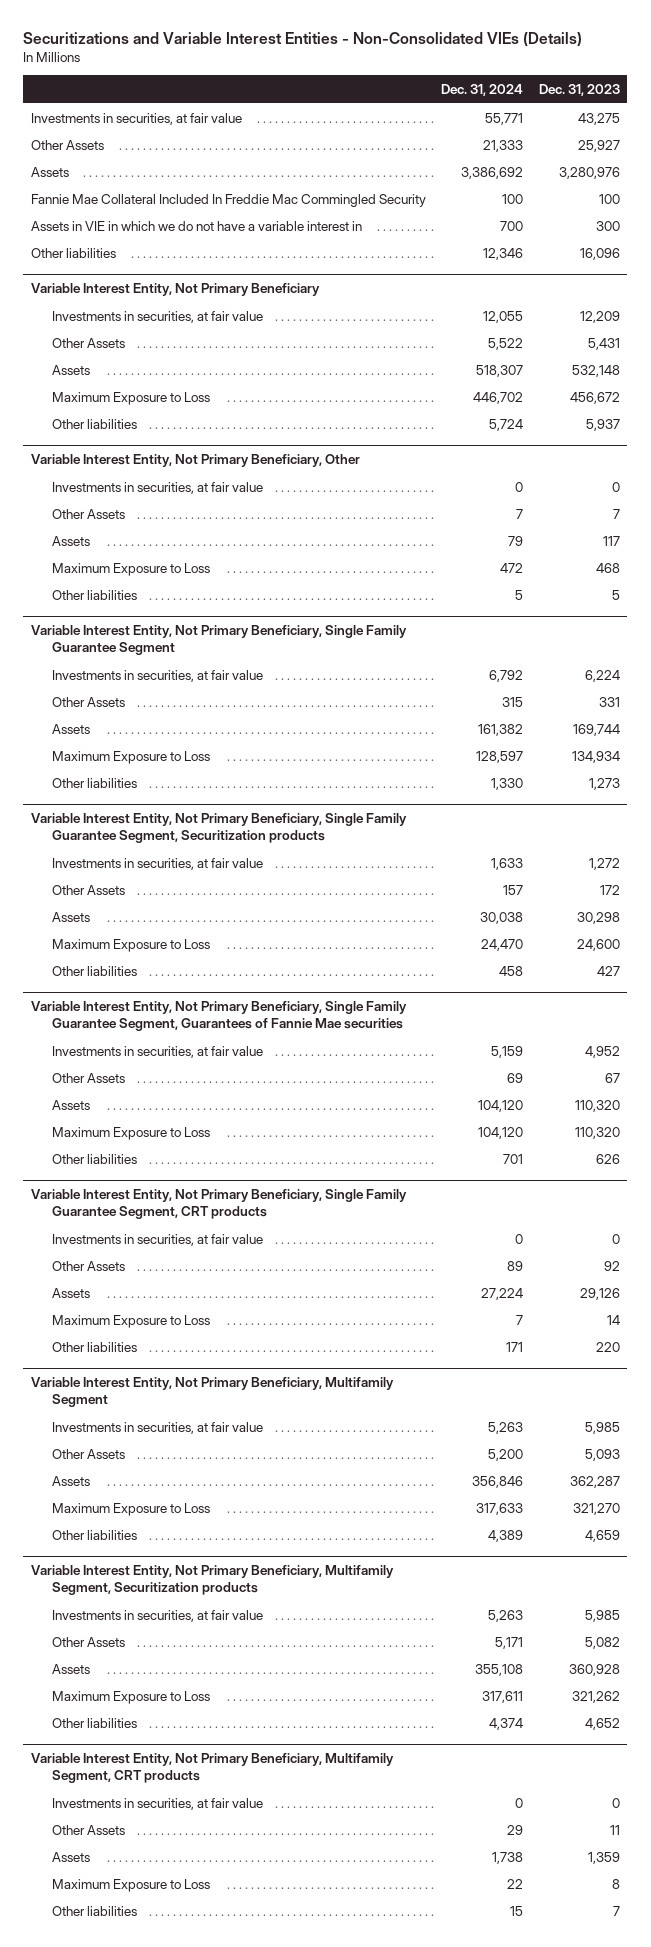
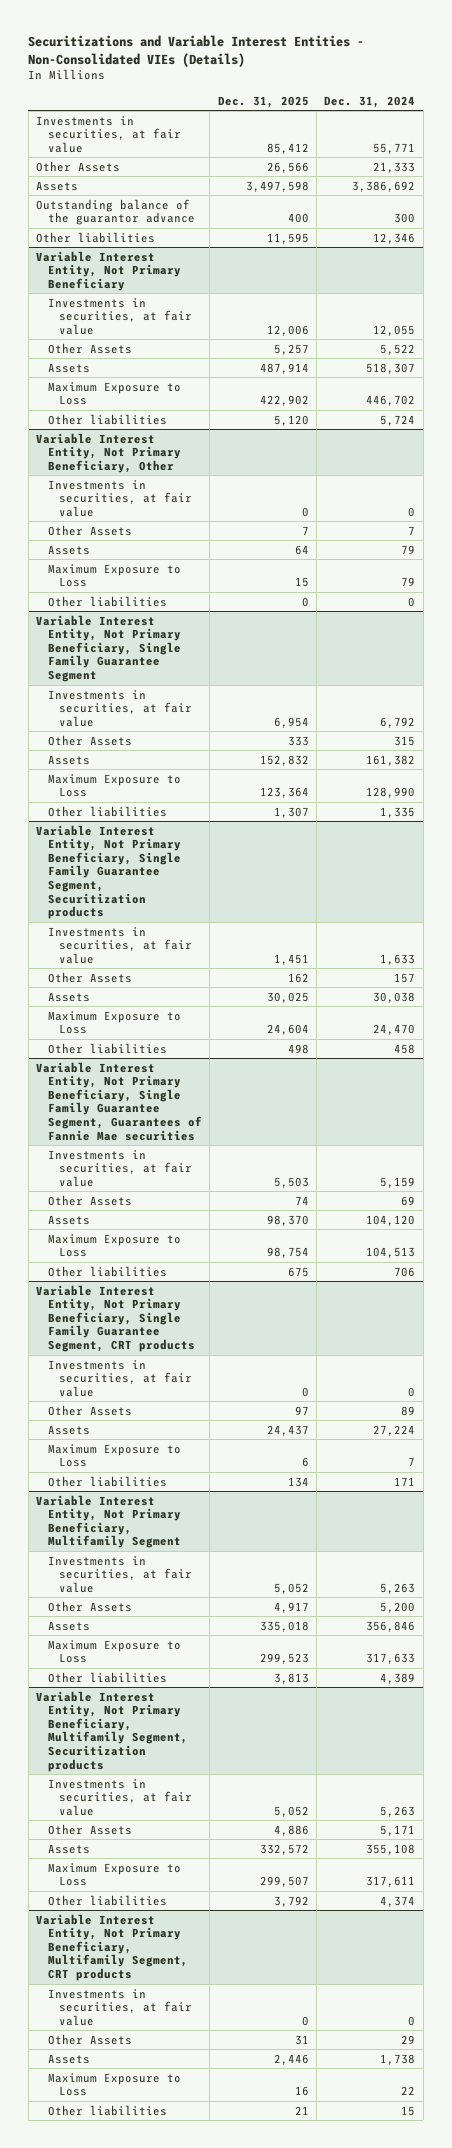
- | Dec. 31, 2024 | Dec. 31, 2023
+ | Dec. 31, 2025 | Dec. 31, 2024
- Fannie Mae Collateral Included In Freddie Mac Commingled Security | 100 | 100
- Assets in VIE in which we do not have a variable interest in | 700 | 300
+ Outstanding balance of the guarantor advance | 400 | 300
@ Variable Interest Entity, Not Primary Beneficiary, Other
- Maximum Exposure to Loss | 472 | 468
- Other liabilities | 5 | 5
+ Maximum Exposure to Loss | 15 | 79
+ Other liabilities | 0 | 0
@ Variable Interest Entity, Not Primary Beneficiary, Single Family Guarantee Segment
- Maximum Exposure to Loss | 128,597 | 134,934
- Other liabilities | 1,330 | 1,273
+ Maximum Exposure to Loss | 123,364 | 128,990
+ Other liabilities | 1,307 | 1,335
@ Variable Interest Entity, Not Primary Beneficiary, Single Family Guarantee Segment, Guarantees of Fannie Mae securities
- Maximum Exposure to Loss | 104,120 | 110,320
- Other liabilities | 701 | 626
+ Maximum Exposure to Loss | 98,754 | 104,513
+ Other liabilities | 675 | 706

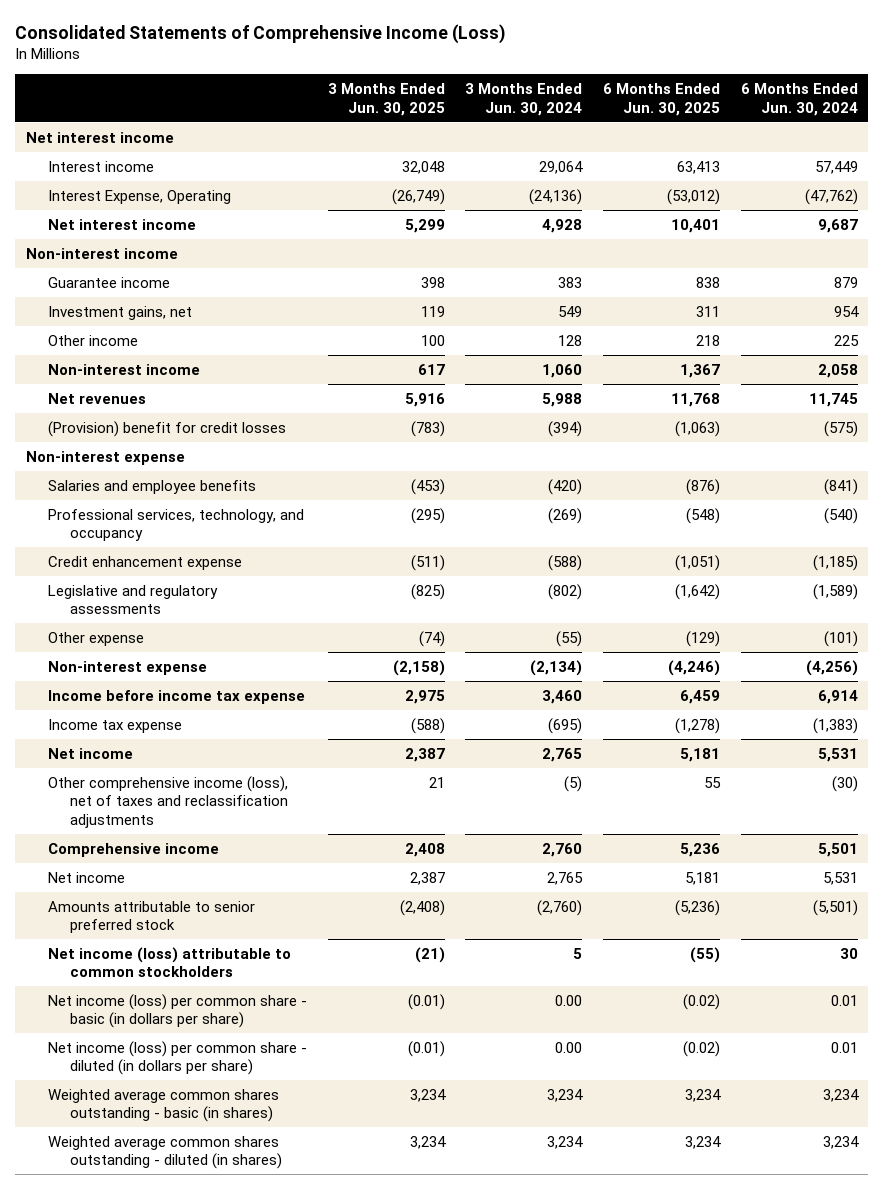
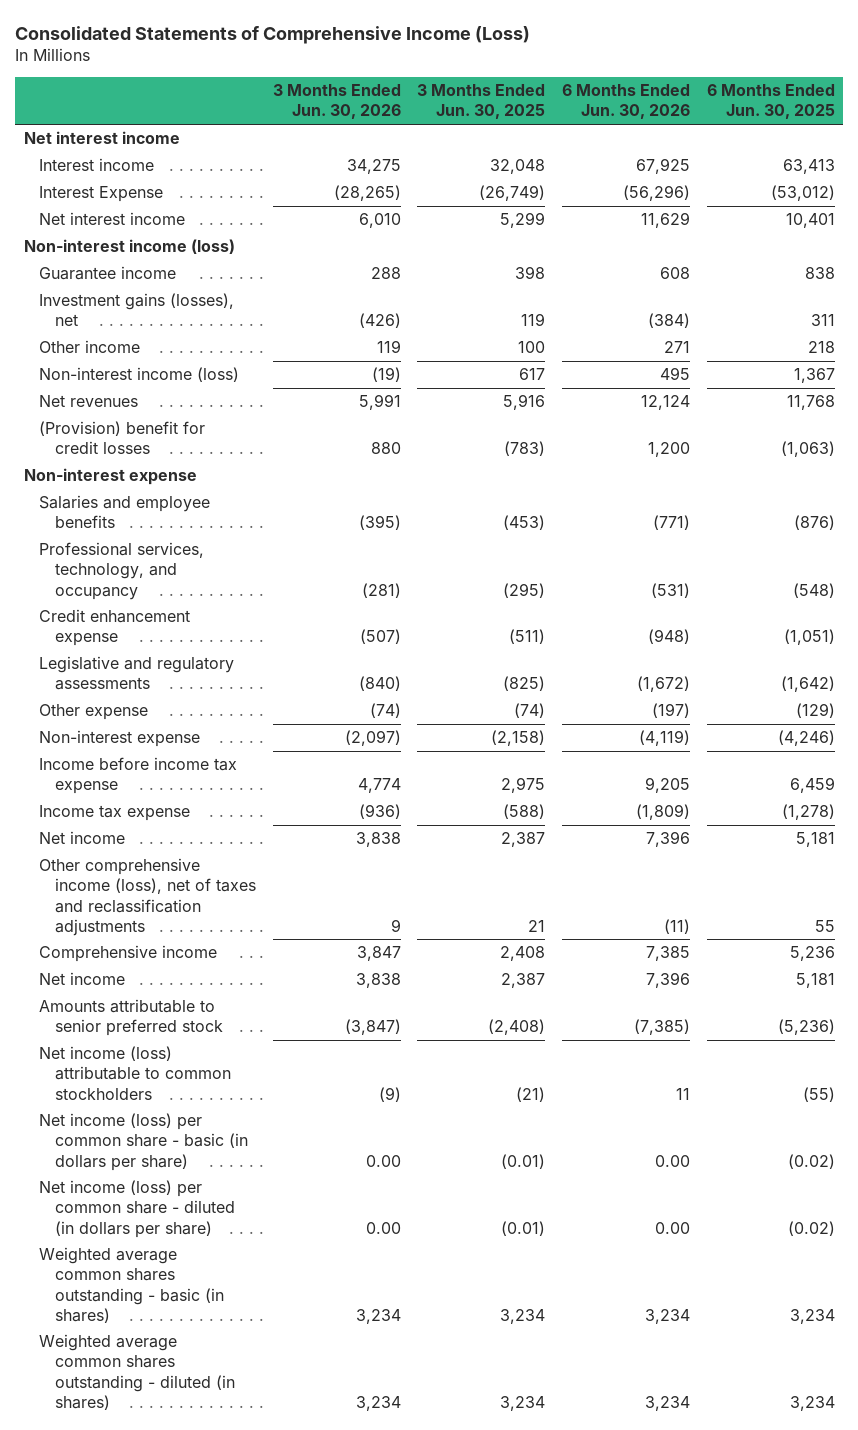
- | 3 Months Ended Jun. 30, 2025 | 3 Months Ended Jun. 30, 2024 | 6 Months Ended Jun. 30, 2025 | 6 Months Ended Jun. 30, 2024
+ | 3 Months Ended Jun. 30, 2026 | 3 Months Ended Jun. 30, 2025 | 6 Months Ended Jun. 30, 2026 | 6 Months Ended Jun. 30, 2025
- Interest Expense, Operating | (26,749) | (24,136) | (53,012) | (47,762)
+ Interest Expense | (28,265) | (26,749) | (56,296) | (53,012)
- Non-interest income
+ Non-interest income (loss)
- Investment gains, net | 119 | 549 | 311 | 954
+ Investment gains (losses), net | (426) | 119 | (384) | 311
- Non-interest income | 617 | 1,060 | 1,367 | 2,058
+ Non-interest income (loss) | (19) | 617 | 495 | 1,367

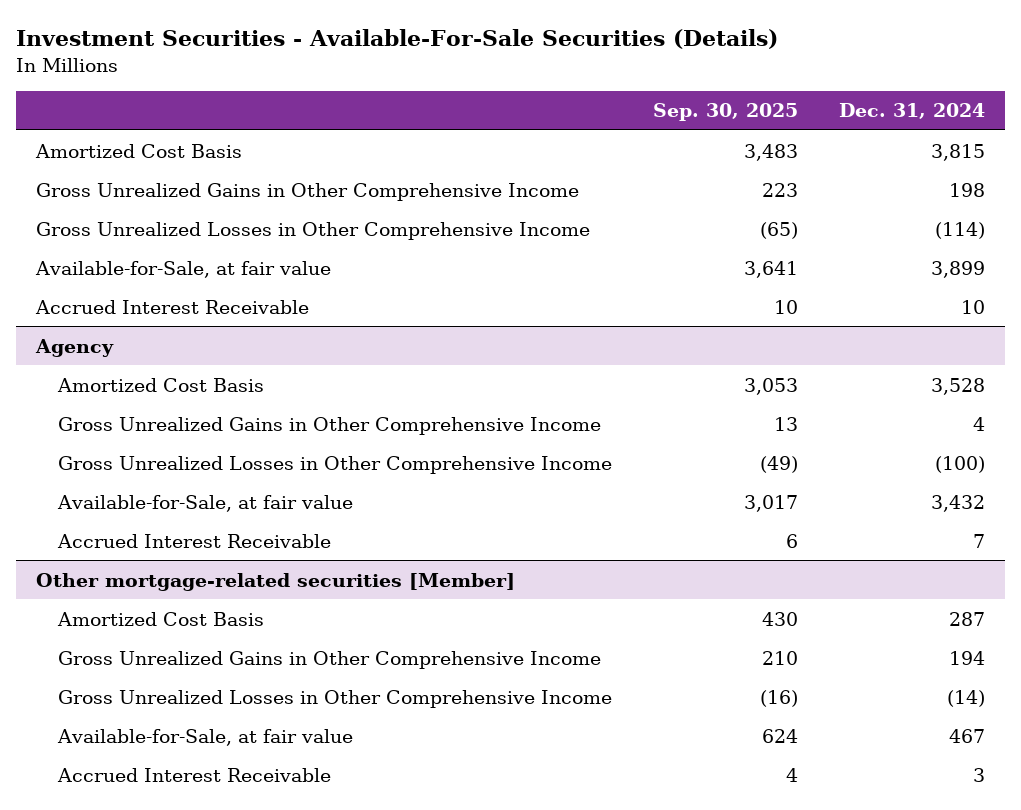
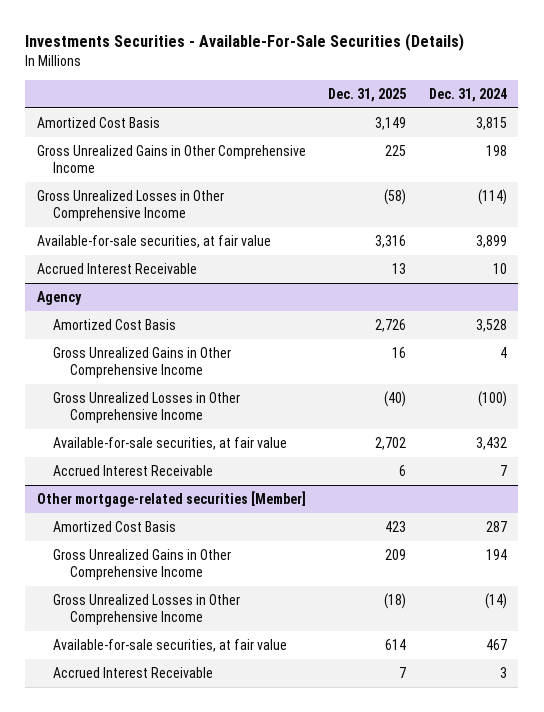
- Investment Securities - Available-For-Sale Securities (Details)
+ Investments Securities - Available-For-Sale Securities (Details)
- | Sep. 30, 2025 | Dec. 31, 2024
+ | Dec. 31, 2025 | Dec. 31, 2024
- Available-for-Sale, at fair value | 3,641 | 3,899
+ Available-for-sale securities, at fair value | 3,316 | 3,899
@ Agency
- Available-for-Sale, at fair value | 3,017 | 3,432
+ Available-for-sale securities, at fair value | 2,702 | 3,432
@ Other mortgage-related securities [Member]
- Available-for-Sale, at fair value | 624 | 467
+ Available-for-sale securities, at fair value | 614 | 467

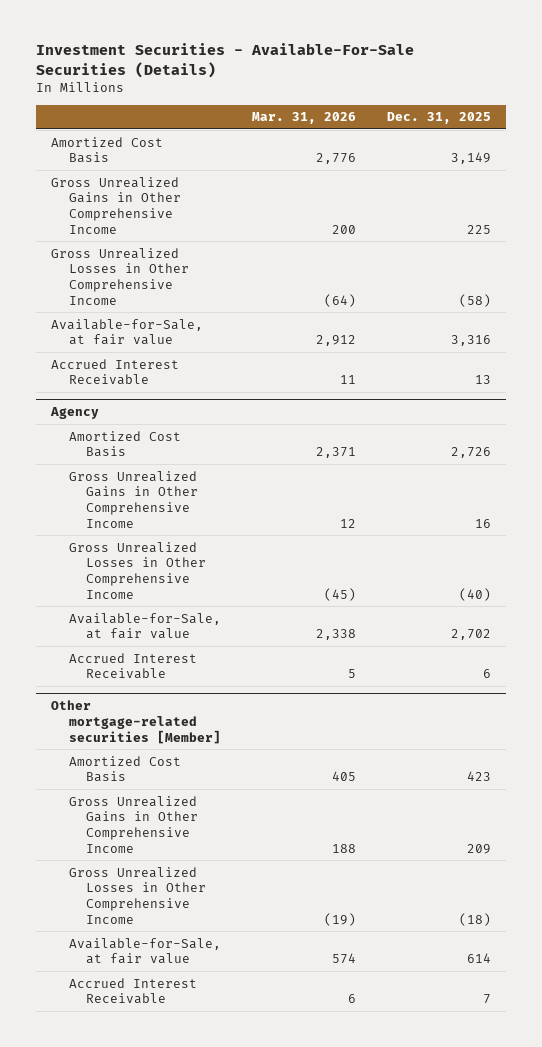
- Investments Securities - Available-For-Sale Securities (Details)
+ Investment Securities - Available-For-Sale Securities (Details)
- | Dec. 31, 2025 | Dec. 31, 2024
+ | Mar. 31, 2026 | Dec. 31, 2025
- Available-for-sale securities, at fair value | 3,316 | 3,899
+ Available-for-Sale, at fair value | 2,912 | 3,316
@ Agency
- Available-for-sale securities, at fair value | 2,702 | 3,432
+ Available-for-Sale, at fair value | 2,338 | 2,702
@ Other mortgage-related securities [Member]
- Available-for-sale securities, at fair value | 614 | 467
+ Available-for-Sale, at fair value | 574 | 614

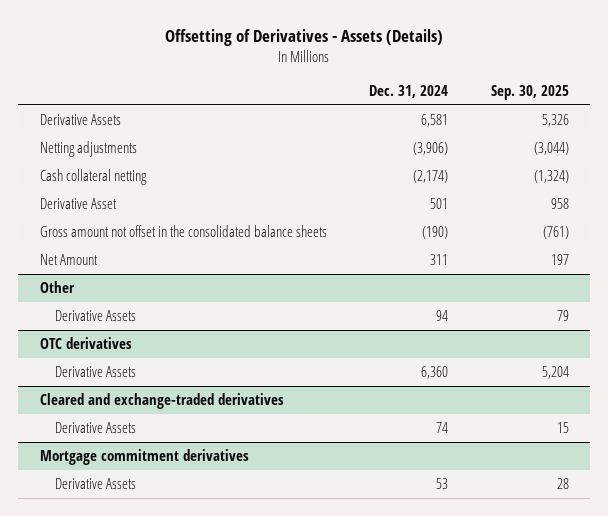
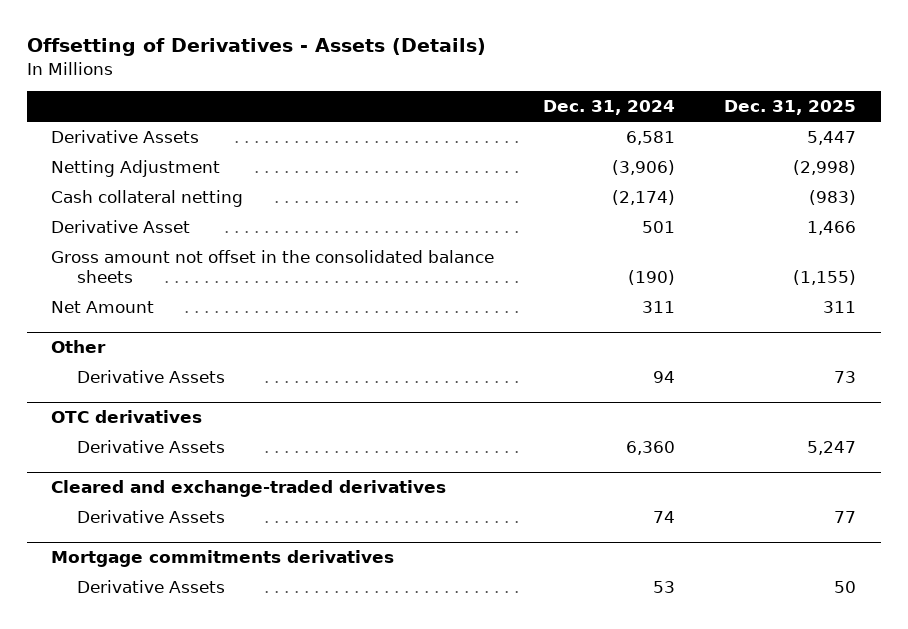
- | Dec. 31, 2024 | Sep. 30, 2025
+ | Dec. 31, 2024 | Dec. 31, 2025
- Netting adjustments | (3,906) | (3,044)
+ Netting Adjustment | (3,906) | (2,998)
- Mortgage commitment derivatives
+ Mortgage commitments derivatives

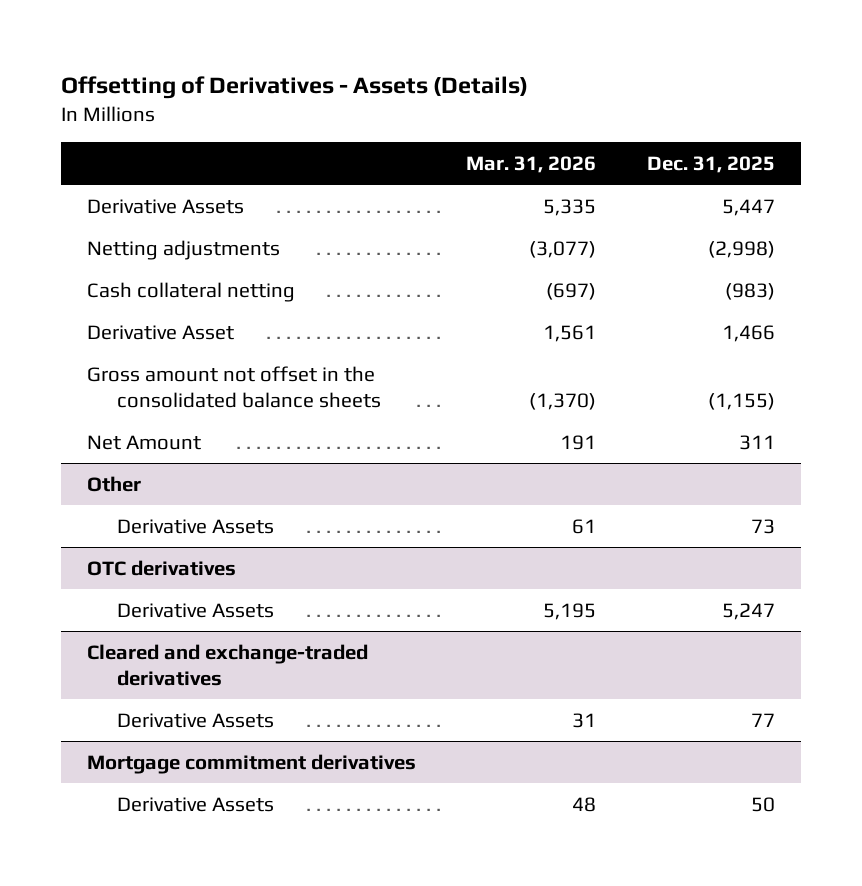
- | Dec. 31, 2024 | Dec. 31, 2025
+ | Mar. 31, 2026 | Dec. 31, 2025
- Netting Adjustment | (3,906) | (2,998)
+ Netting adjustments | (3,077) | (2,998)
- Mortgage commitments derivatives
+ Mortgage commitment derivatives

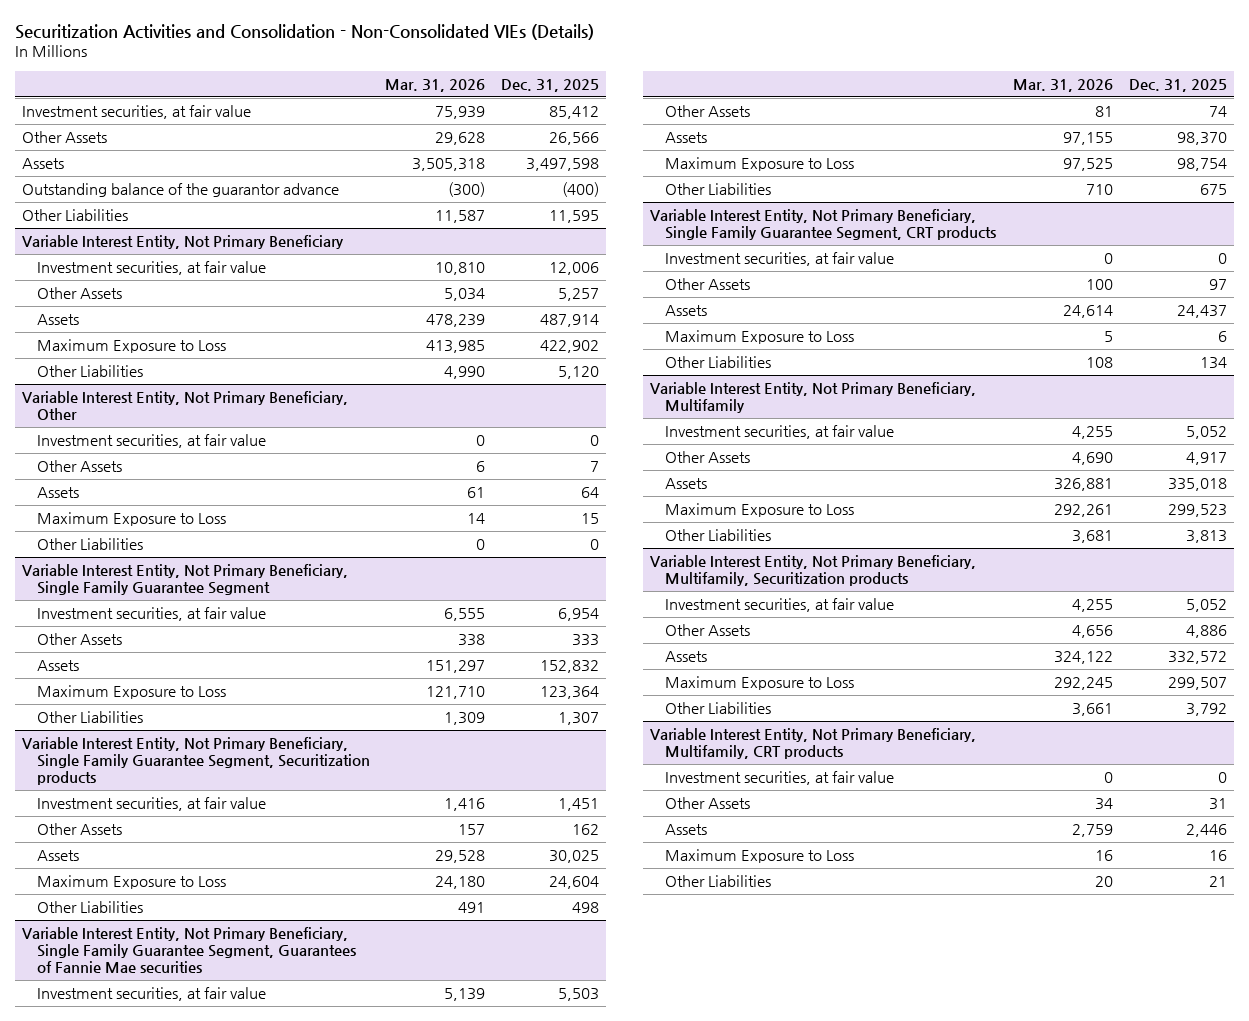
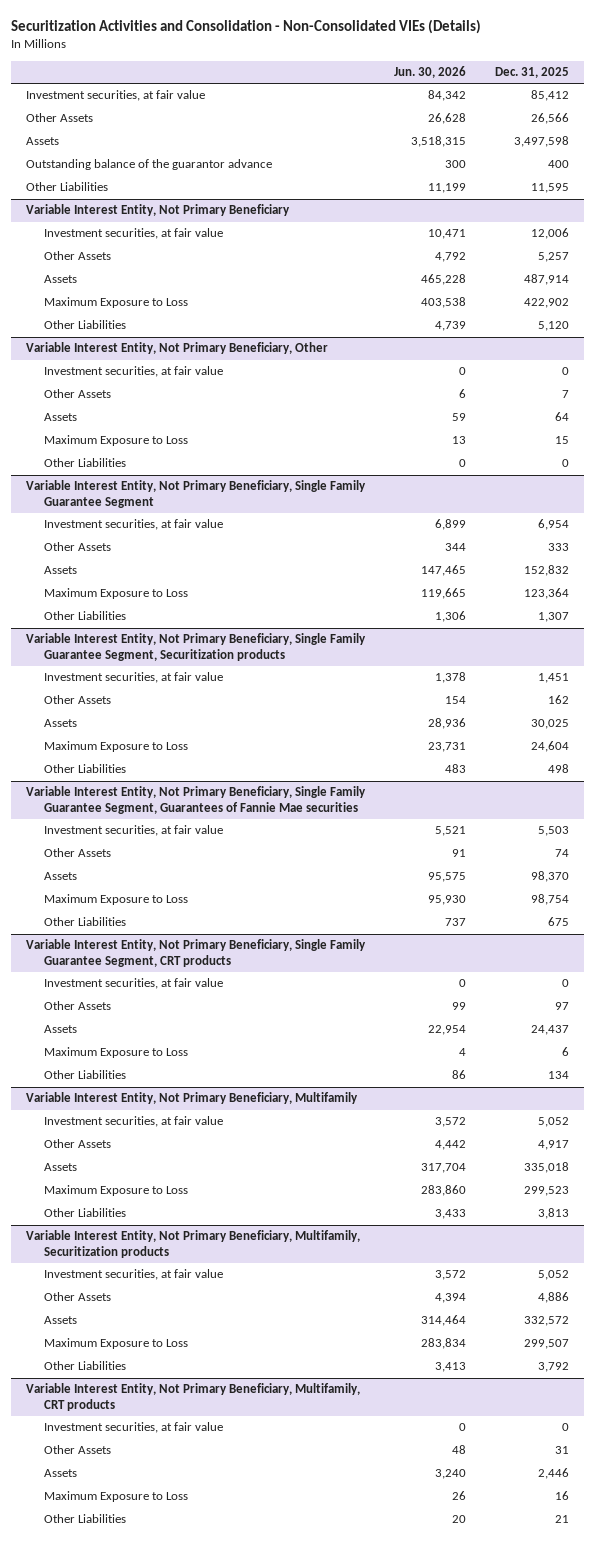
- | Mar. 31, 2026 | Dec. 31, 2025
+ | Jun. 30, 2026 | Dec. 31, 2025
- Outstanding balance of the guarantor advance | (300) | (400)
+ Outstanding balance of the guarantor advance | 300 | 400

